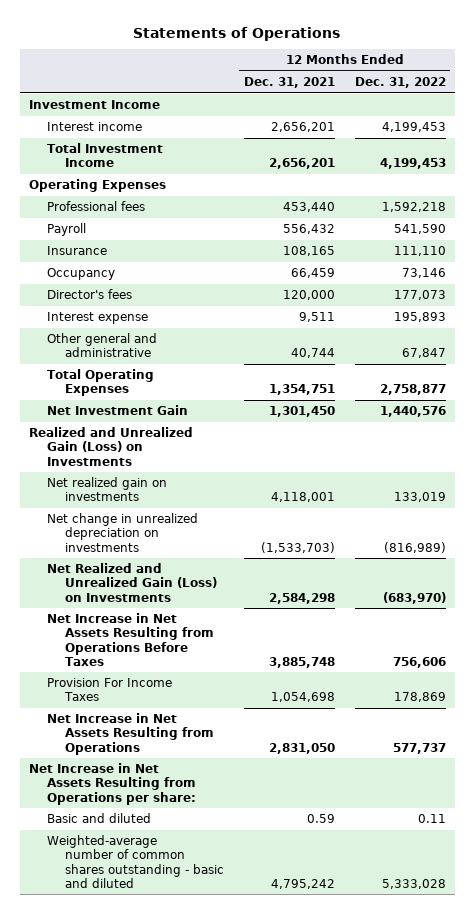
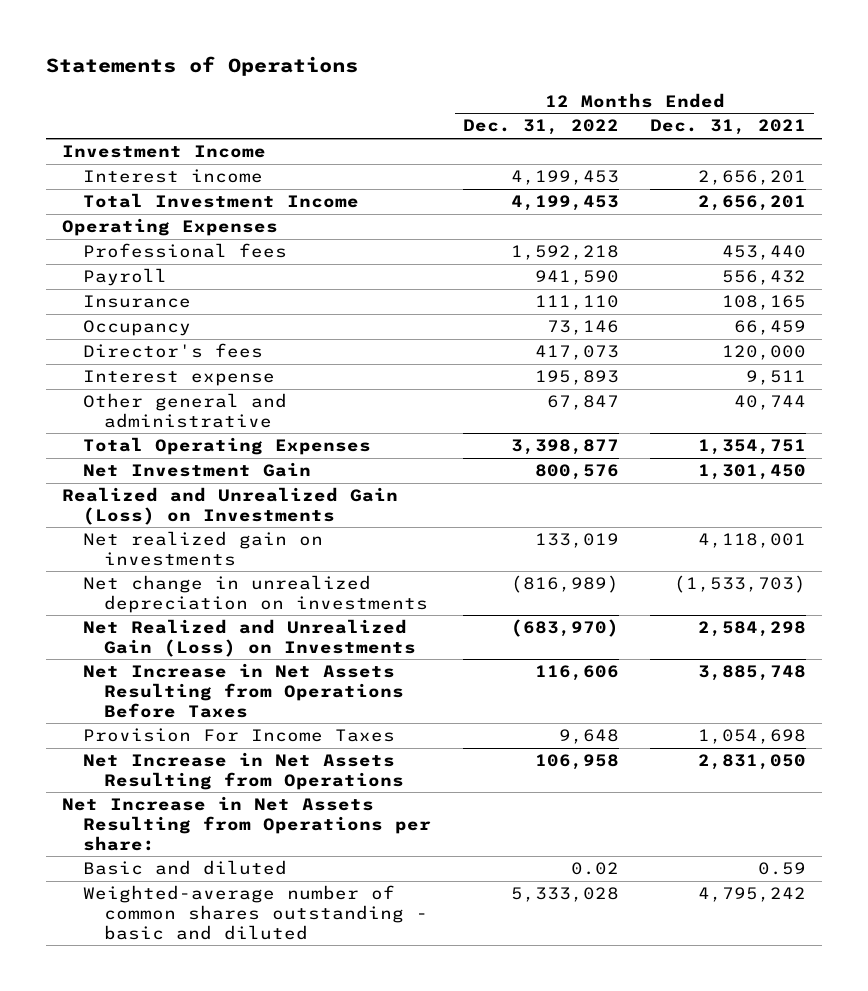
- | 12 Months Ended Dec. 31, 2021 | 12 Months Ended Dec. 31, 2022
+ | 12 Months Ended Dec. 31, 2022 | 12 Months Ended Dec. 31, 2021
- Payroll | 556,432 | 541,590
+ Payroll | 941,590 | 556,432
- Director's fees | 120,000 | 177,073
+ Director's fees | 417,073 | 120,000
- Total Operating Expenses | 1,354,751 | 2,758,877
- Net Investment Gain | 1,301,450 | 1,440,576
+ Total Operating Expenses | 3,398,877 | 1,354,751
+ Net Investment Gain | 800,576 | 1,301,450
- Net Increase in Net Assets Resulting from Operations Before Taxes | 3,885,748 | 756,606
- Provision For Income Taxes | 1,054,698 | 178,869
- Net Increase in Net Assets Resulting from Operations | 2,831,050 | 577,737
+ Net Increase in Net Assets Resulting from Operations Before Taxes | 116,606 | 3,885,748
+ Provision For Income Taxes | 9,648 | 1,054,698
+ Net Increase in Net Assets Resulting from Operations | 106,958 | 2,831,050
- Basic and diluted | 0.59 | 0.11
+ Basic and diluted | 0.02 | 0.59

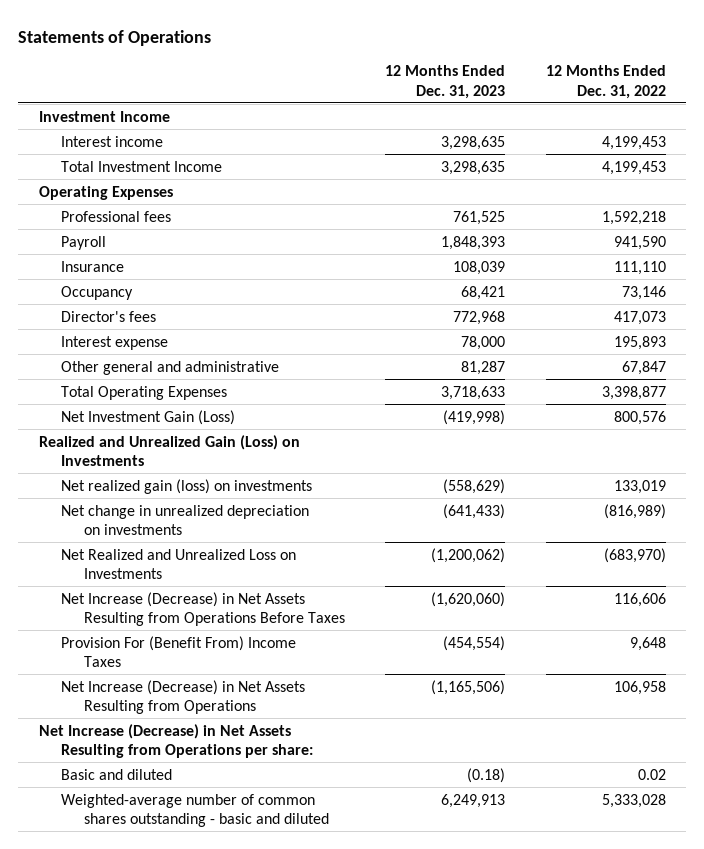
- | 12 Months Ended Dec. 31, 2022 | 12 Months Ended Dec. 31, 2021
+ | 12 Months Ended Dec. 31, 2023 | 12 Months Ended Dec. 31, 2022
- Net Investment Gain | 800,576 | 1,301,450
+ Net Investment Gain (Loss) | (419,998) | 800,576
- Net realized gain on investments | 133,019 | 4,118,001
+ Net realized gain (loss) on investments | (558,629) | 133,019
- Net Realized and Unrealized Gain (Loss) on Investments | (683,970) | 2,584,298
- Net Increase in Net Assets Resulting from Operations Before Taxes | 116,606 | 3,885,748
- Provision For Income Taxes | 9,648 | 1,054,698
- Net Increase in Net Assets Resulting from Operations | 106,958 | 2,831,050
- Net Increase in Net Assets Resulting from Operations per share:
+ Net Realized and Unrealized Loss on Investments | (1,200,062) | (683,970)
+ Net Increase (Decrease) in Net Assets Resulting from Operations Before Taxes | (1,620,060) | 116,606
+ Provision For (Benefit From) Income Taxes | (454,554) | 9,648
+ Net Increase (Decrease) in Net Assets Resulting from Operations | (1,165,506) | 106,958
+ Net Increase (Decrease) in Net Assets Resulting from Operations per share:

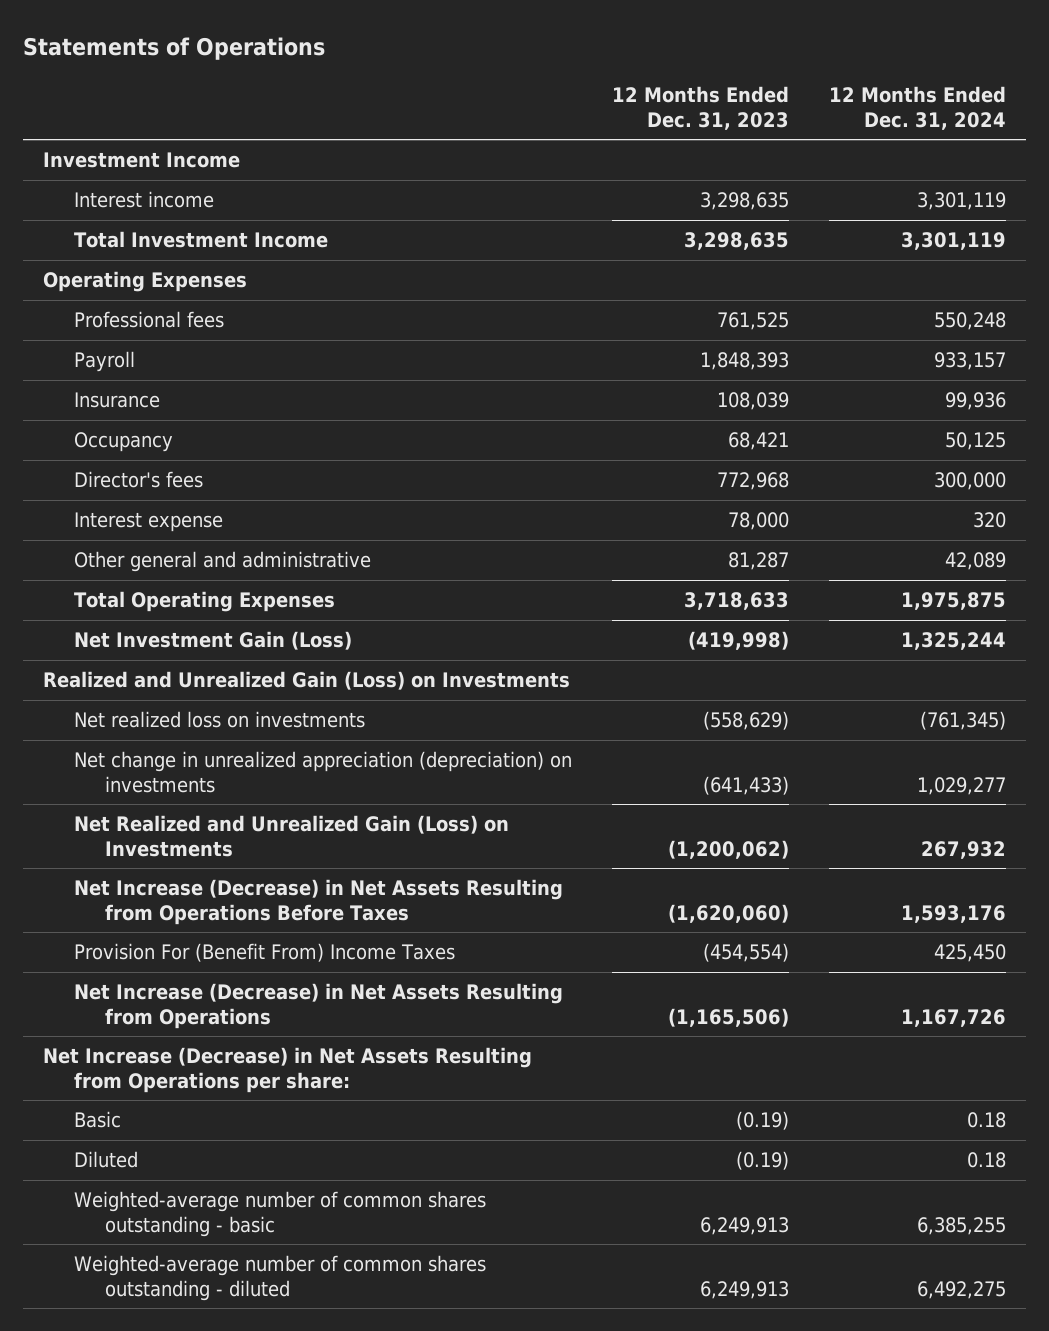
- | 12 Months Ended Dec. 31, 2023 | 12 Months Ended Dec. 31, 2022
+ | 12 Months Ended Dec. 31, 2023 | 12 Months Ended Dec. 31, 2024
- Net realized gain (loss) on investments | (558,629) | 133,019
- Net change in unrealized depreciation on investments | (641,433) | (816,989)
- Net Realized and Unrealized Loss on Investments | (1,200,062) | (683,970)
+ Net realized loss on investments | (558,629) | (761,345)
+ Net change in unrealized appreciation (depreciation) on investments | (641,433) | 1,029,277
+ Net Realized and Unrealized Gain (Loss) on Investments | (1,200,062) | 267,932
- Basic and diluted | (0.18) | 0.02
- Weighted-average number of common shares outstanding - basic and diluted | 6,249,913 | 5,333,028
+ Basic | (0.19) | 0.18
+ Diluted | (0.19) | 0.18
+ Weighted-average number of common shares outstanding - basic | 6,249,913 | 6,385,255
+ Weighted-average number of common shares outstanding - diluted | 6,249,913 | 6,492,275

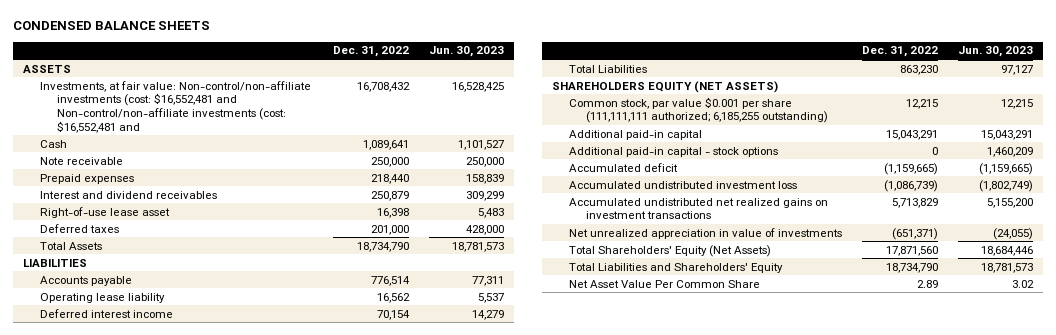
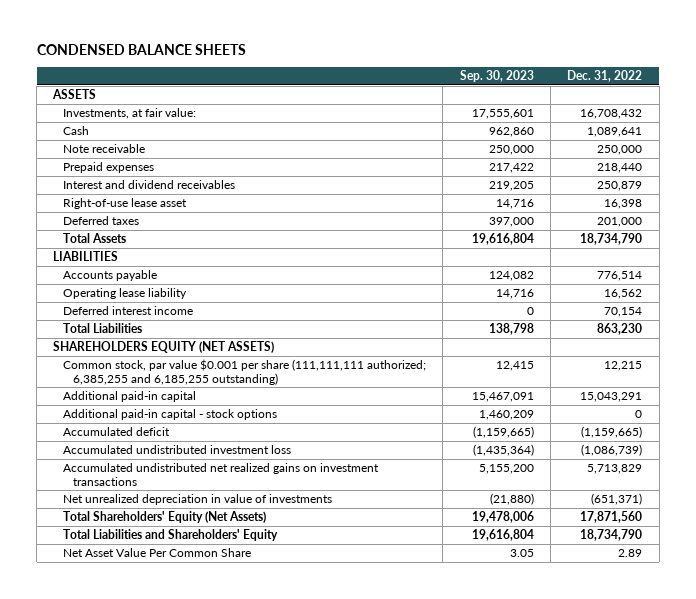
- | Dec. 31, 2022 | Jun. 30, 2023
+ | Sep. 30, 2023 | Dec. 31, 2022
- Investments, at fair value: Non-control/non-affiliate investments (cost: $16,552,481 and Non-control/non-affiliate investments (cost: $16,552,481 and | 16,708,432 | 16,528,425
+ Investments, at fair value: | 17,555,601 | 16,708,432
- Common stock, par value $0.001 per share (111,111,111 authorized; 6,185,255 outstanding) | 12,215 | 12,215
+ Common stock, par value $0.001 per share (111,111,111 authorized; 6,385,255 and 6,185,255 outstanding) | 12,415 | 12,215
- Net unrealized appreciation in value of investments | (651,371) | (24,055)
+ Net unrealized depreciation in value of investments | (21,880) | (651,371)

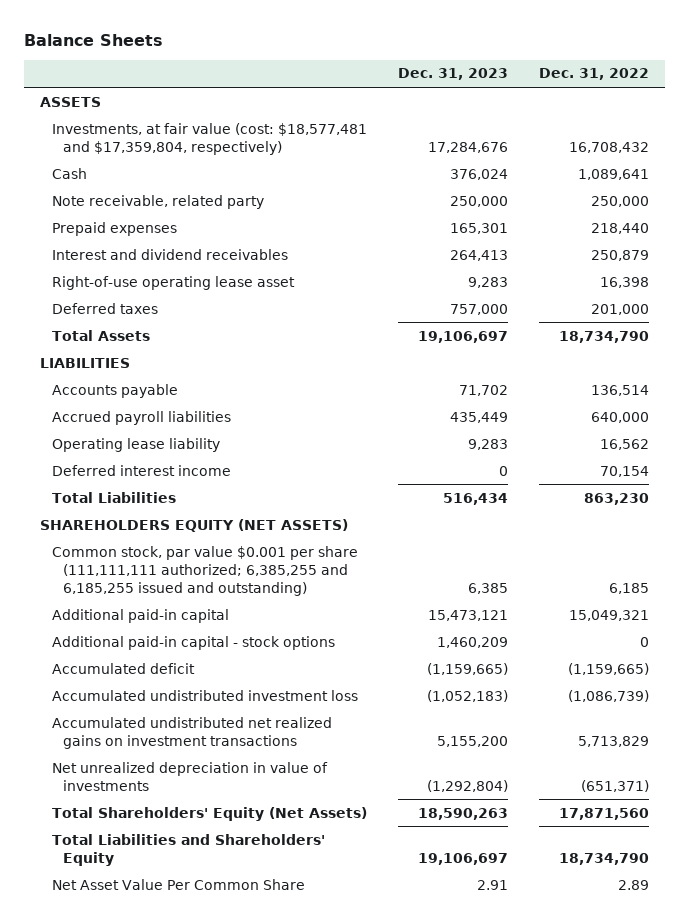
- CONDENSED BALANCE SHEETS
+ Balance Sheets
- | Sep. 30, 2023 | Dec. 31, 2022
+ | Dec. 31, 2023 | Dec. 31, 2022
- Investments, at fair value: | 17,555,601 | 16,708,432
+ Investments, at fair value (cost: $18,577,481 and $17,359,804, respectively) | 17,284,676 | 16,708,432
- Note receivable | 250,000 | 250,000
+ Note receivable, related party | 250,000 | 250,000
- Right-of-use lease asset | 14,716 | 16,398
+ Right-of-use operating lease asset | 9,283 | 16,398
- Accounts payable | 124,082 | 776,514
+ Accounts payable | 71,702 | 136,514
+ Accrued payroll liabilities | 435,449 | 640,000
- Common stock, par value $0.001 per share (111,111,111 authorized; 6,385,255 and 6,185,255 outstanding) | 12,415 | 12,215
- Additional paid-in capital | 15,467,091 | 15,043,291
+ Common stock, par value $0.001 per share (111,111,111 authorized; 6,385,255 and 6,185,255 issued and outstanding) | 6,385 | 6,185
+ Additional paid-in capital | 15,473,121 | 15,049,321

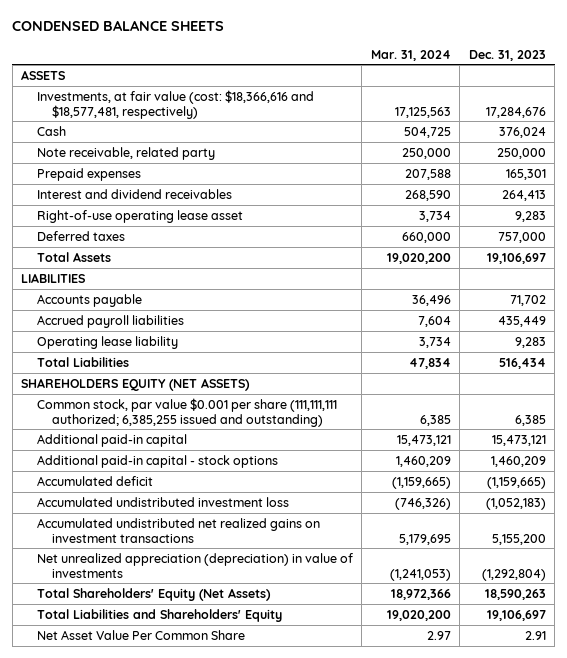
- Balance Sheets
+ CONDENSED BALANCE SHEETS
- | Dec. 31, 2023 | Dec. 31, 2022
+ | Mar. 31, 2024 | Dec. 31, 2023
- Investments, at fair value (cost: $18,577,481 and $17,359,804, respectively) | 17,284,676 | 16,708,432
+ Investments, at fair value (cost: $18,366,616 and $18,577,481, respectively) | 17,125,563 | 17,284,676
- Deferred interest income | 0 | 70,154
- Common stock, par value $0.001 per share (111,111,111 authorized; 6,385,255 and 6,185,255 issued and outstanding) | 6,385 | 6,185
+ Common stock, par value $0.001 per share (111,111,111 authorized; 6,385,255 issued and outstanding) | 6,385 | 6,385
- Net unrealized depreciation in value of investments | (1,292,804) | (651,371)
+ Net unrealized appreciation (depreciation) in value of investments | (1,241,053) | (1,292,804)

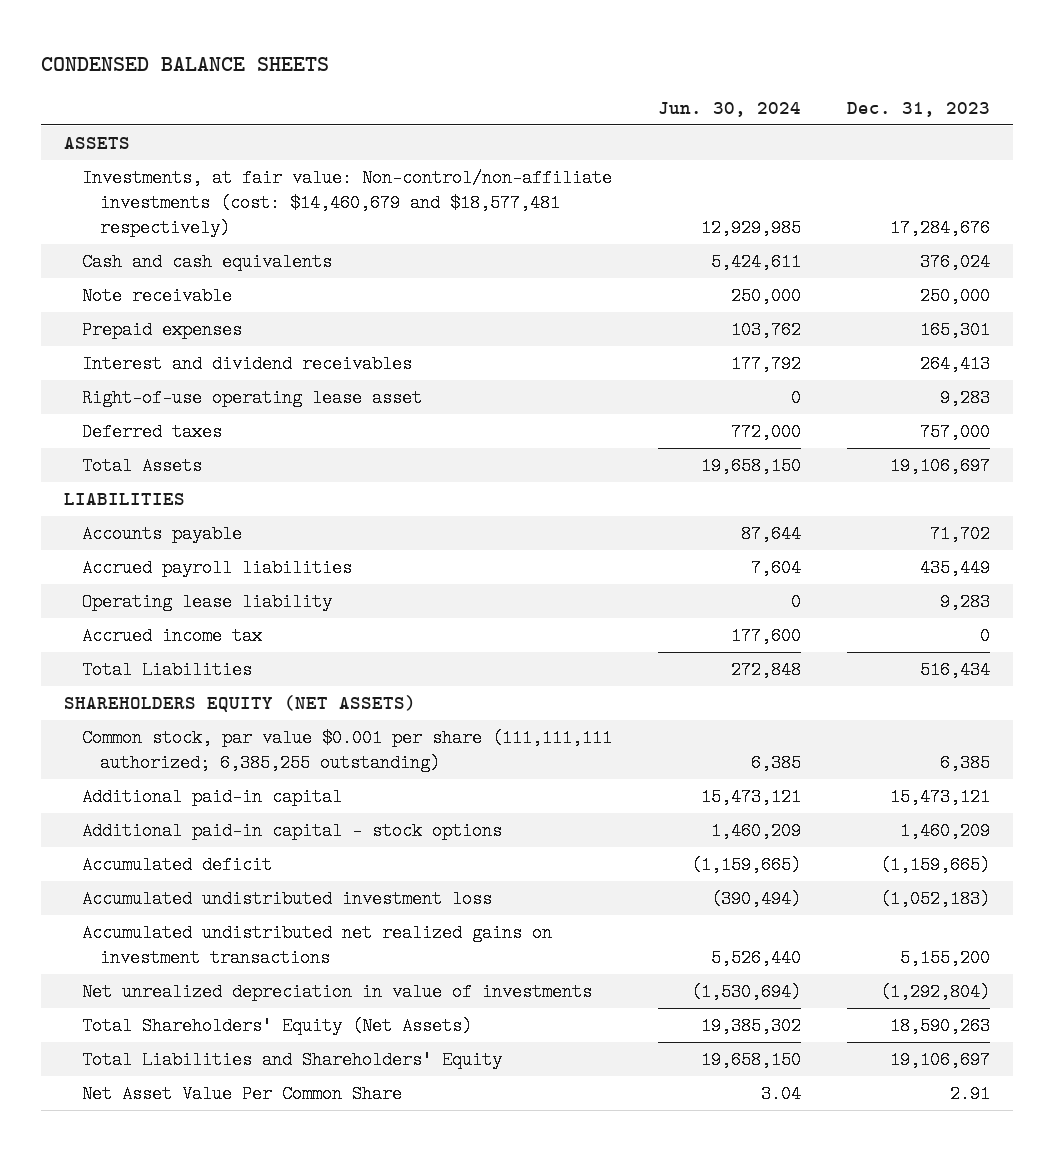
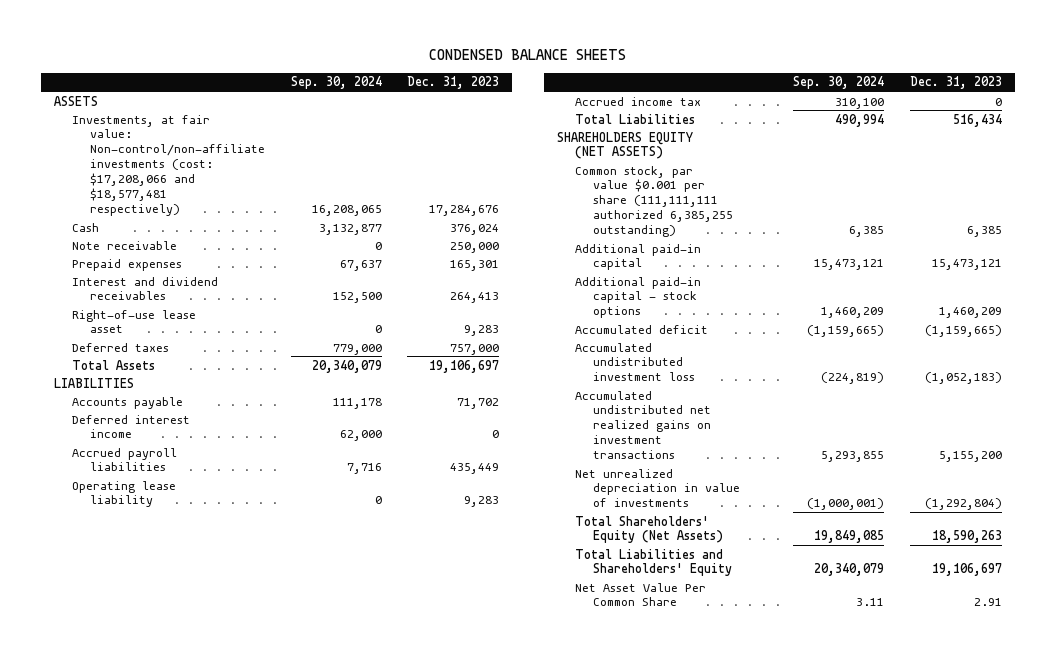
- | Jun. 30, 2024 | Dec. 31, 2023
+ | Sep. 30, 2024 | Dec. 31, 2023
- Investments, at fair value: Non-control/non-affiliate investments (cost: $14,460,679 and $18,577,481 respectively) | 12,929,985 | 17,284,676
- Cash and cash equivalents | 5,424,611 | 376,024
+ Investments, at fair value: Non-control/non-affiliate investments (cost: $17,208,066 and $18,577,481 respectively) | 16,208,065 | 17,284,676
+ Cash | 3,132,877 | 376,024
- Right-of-use operating lease asset | 0 | 9,283
+ Right-of-use lease asset | 0 | 9,283
+ Deferred interest income | 62,000 | 0
- Common stock, par value $0.001 per share (111,111,111 authorized; 6,385,255 outstanding) | 6,385 | 6,385
+ Common stock, par value $0.001 per share (111,111,111 authorized 6,385,255 outstanding) | 6,385 | 6,385

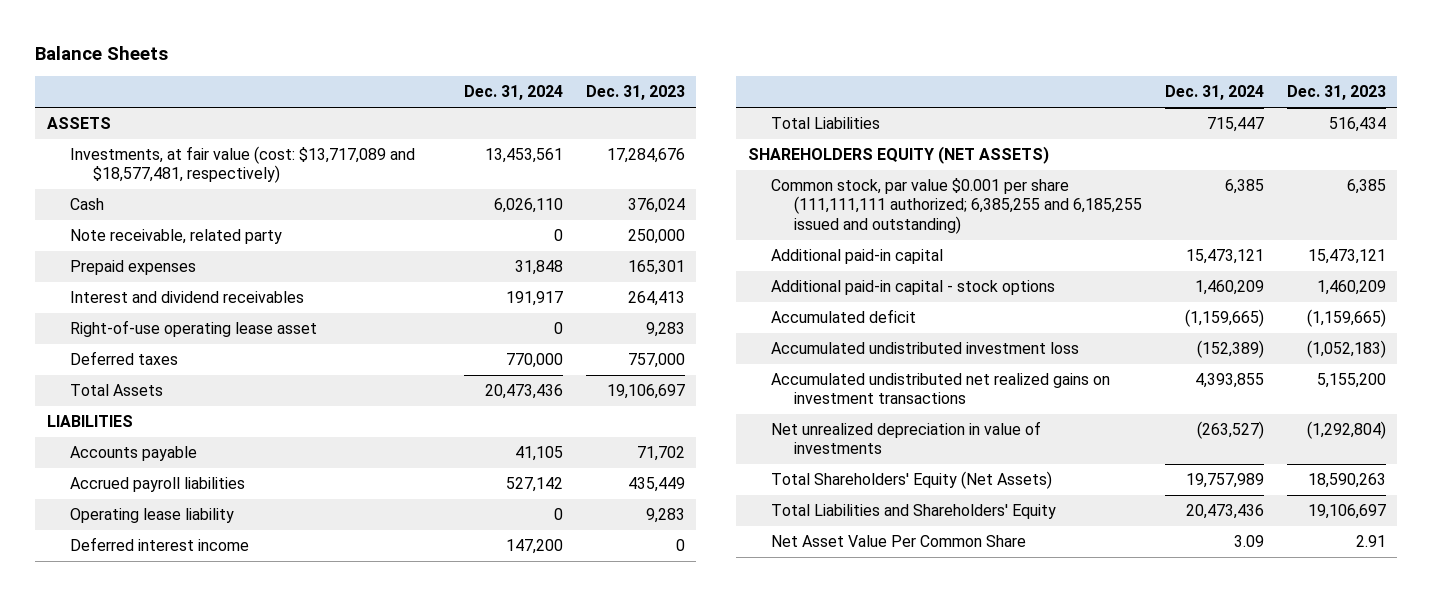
- CONDENSED BALANCE SHEETS
+ Balance Sheets
- | Sep. 30, 2024 | Dec. 31, 2023
+ | Dec. 31, 2024 | Dec. 31, 2023
- Investments, at fair value: Non-control/non-affiliate investments (cost: $17,208,066 and $18,577,481 respectively) | 16,208,065 | 17,284,676
+ Investments, at fair value (cost: $13,717,089 and $18,577,481, respectively) | 13,453,561 | 17,284,676
- Note receivable | 0 | 250,000
+ Note receivable, related party | 0 | 250,000
- Right-of-use lease asset | 0 | 9,283
+ Right-of-use operating lease asset | 0 | 9,283
- Accrued income tax | 310,100 | 0
moved down: Deferred interest income | 147,200 | 0
- Common stock, par value $0.001 per share (111,111,111 authorized 6,385,255 outstanding) | 6,385 | 6,385
+ Common stock, par value $0.001 per share (111,111,111 authorized; 6,385,255 and 6,185,255 issued and outstanding) | 6,385 | 6,385

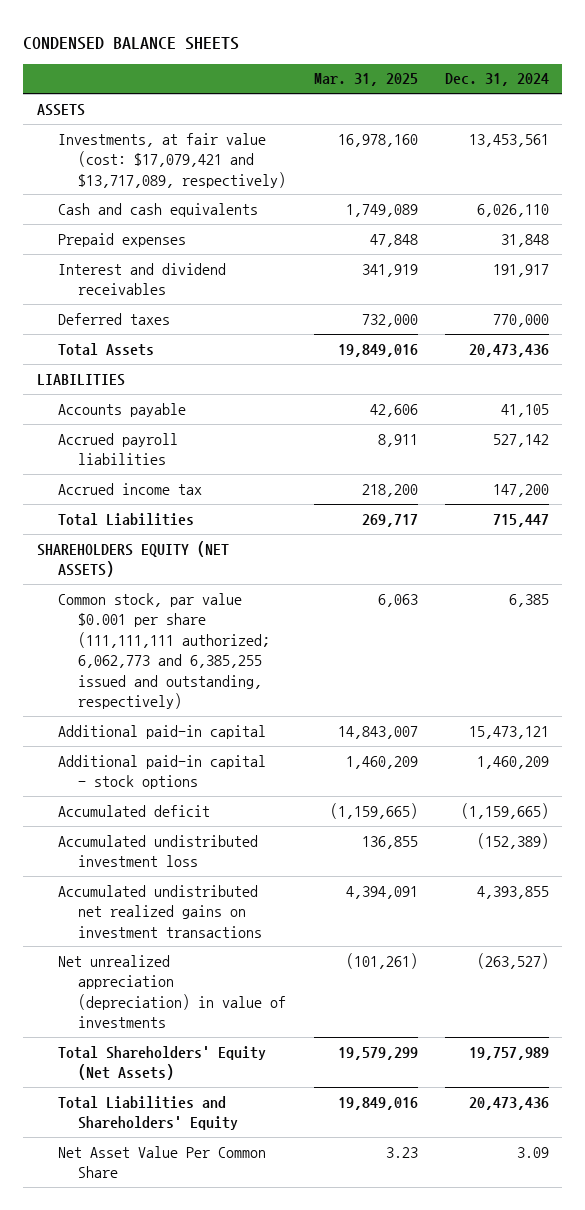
- Balance Sheets
+ CONDENSED BALANCE SHEETS
- | Dec. 31, 2024 | Dec. 31, 2023
+ | Mar. 31, 2025 | Dec. 31, 2024
- Investments, at fair value (cost: $13,717,089 and $18,577,481, respectively) | 13,453,561 | 17,284,676
- Cash | 6,026,110 | 376,024
- Note receivable, related party | 0 | 250,000
+ Investments, at fair value (cost: $17,079,421 and $13,717,089, respectively) | 16,978,160 | 13,453,561
+ Cash and cash equivalents | 1,749,089 | 6,026,110
- Right-of-use operating lease asset | 0 | 9,283
- Operating lease liability | 0 | 9,283
- Deferred interest income | 147,200 | 0
+ Accrued income tax | 218,200 | 147,200
- Common stock, par value $0.001 per share (111,111,111 authorized; 6,385,255 and 6,185,255 issued and outstanding) | 6,385 | 6,385
+ Common stock, par value $0.001 per share (111,111,111 authorized; 6,062,773 and 6,385,255 issued and outstanding, respectively) | 6,063 | 6,385
- Net unrealized depreciation in value of investments | (263,527) | (1,292,804)
+ Net unrealized appreciation (depreciation) in value of investments | (101,261) | (263,527)

